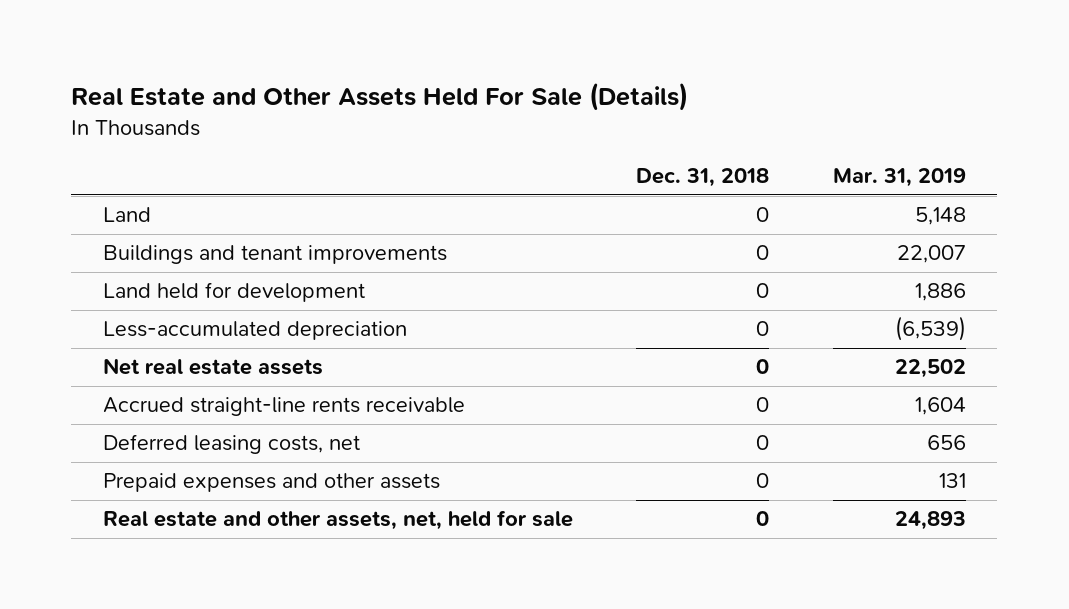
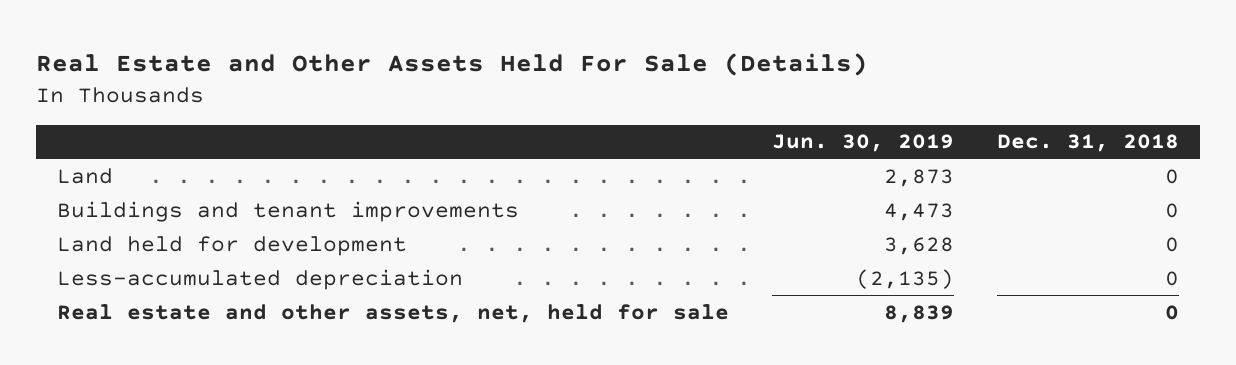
- | Dec. 31, 2018 | Mar. 31, 2019
+ | Jun. 30, 2019 | Dec. 31, 2018
- Net real estate assets | 0 | 22,502
- Accrued straight-line rents receivable | 0 | 1,604
- Deferred leasing costs, net | 0 | 656
- Prepaid expenses and other assets | 0 | 131

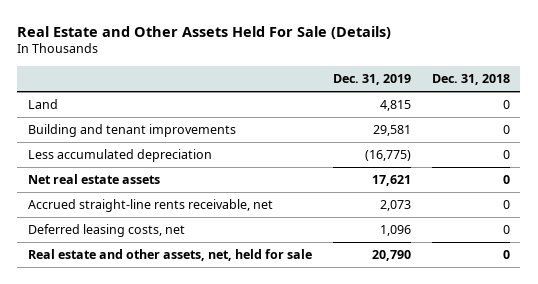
- | Jun. 30, 2019 | Dec. 31, 2018
+ | Dec. 31, 2019 | Dec. 31, 2018
- Buildings and tenant improvements | 4,473 | 0
- Land held for development | 3,628 | 0
- Less-accumulated depreciation | (2,135) | 0
+ Building and tenant improvements | 29,581 | 0
+ Less accumulated depreciation | (16,775) | 0
+ Net real estate assets | 17,621 | 0
+ Accrued straight-line rents receivable, net | 2,073 | 0
+ Deferred leasing costs, net | 1,096 | 0

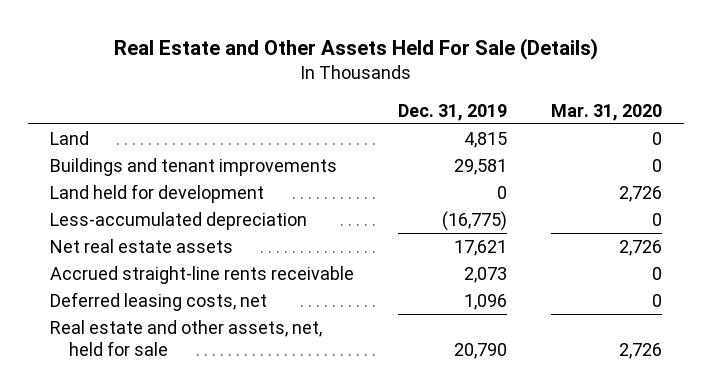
- | Dec. 31, 2019 | Dec. 31, 2018
+ | Dec. 31, 2019 | Mar. 31, 2020
- Building and tenant improvements | 29,581 | 0
- Less accumulated depreciation | (16,775) | 0
+ Buildings and tenant improvements | 29,581 | 0
+ Land held for development | 0 | 2,726
+ Less-accumulated depreciation | (16,775) | 0
- Accrued straight-line rents receivable, net | 2,073 | 0
+ Accrued straight-line rents receivable | 2,073 | 0

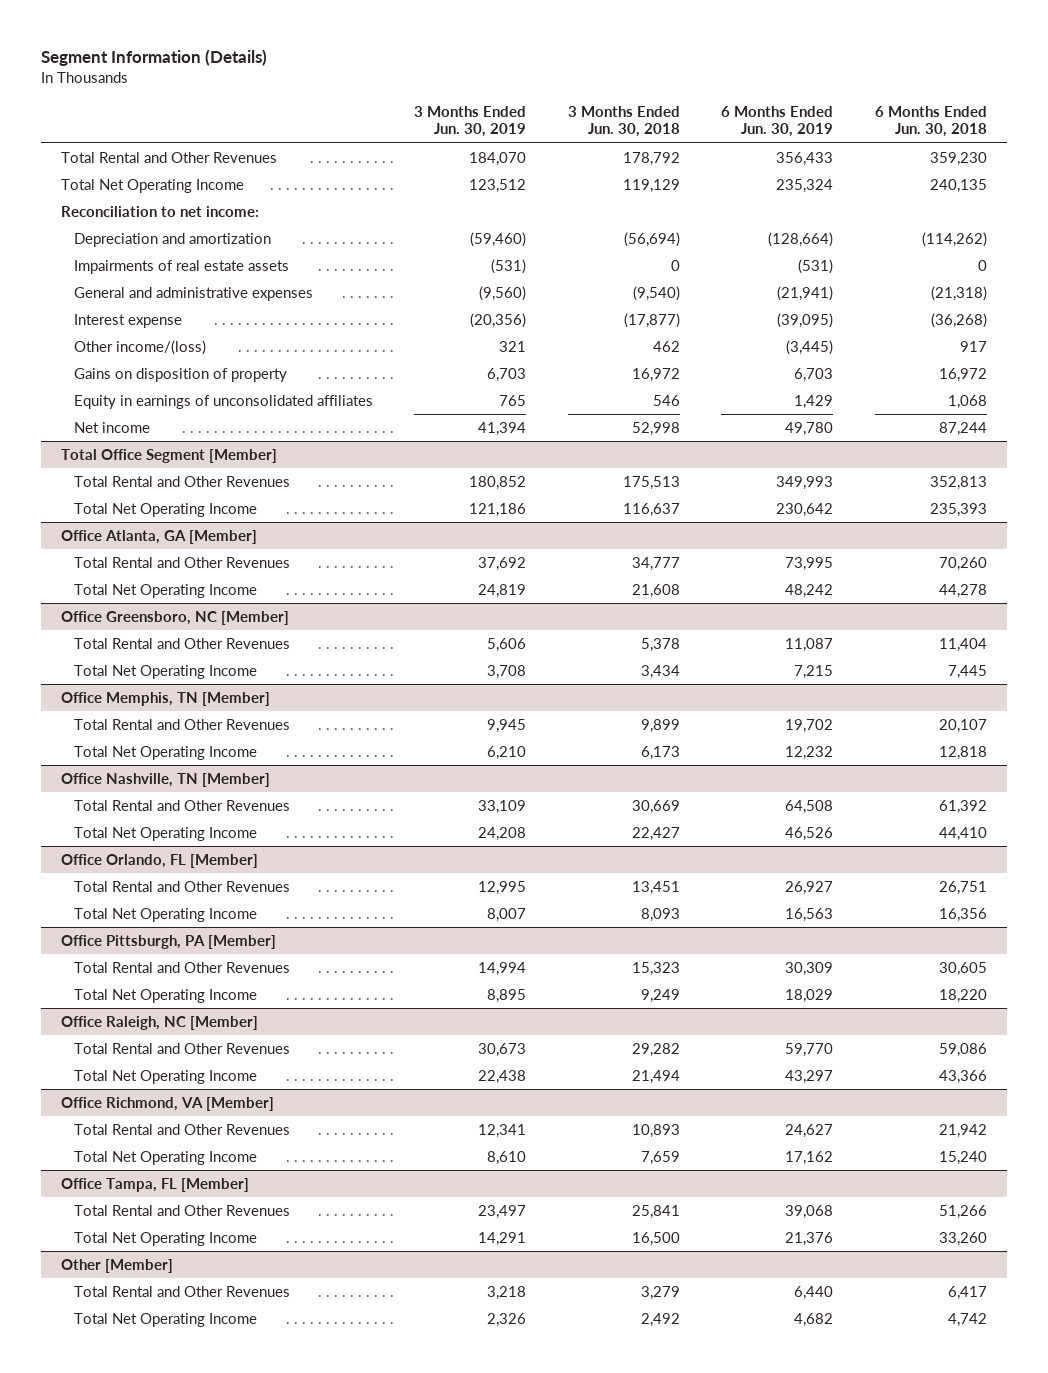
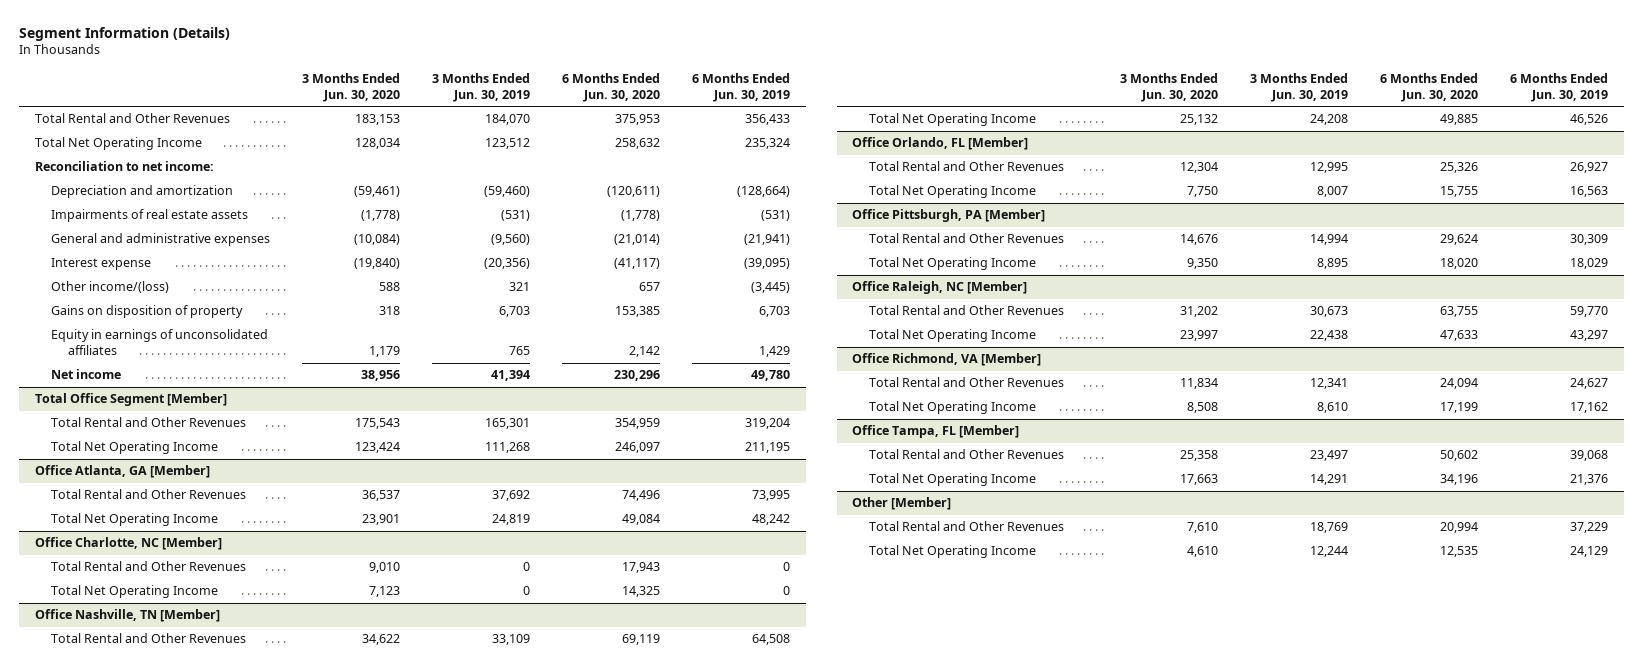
- | 3 Months Ended Jun. 30, 2019 | 3 Months Ended Jun. 30, 2018 | 6 Months Ended Jun. 30, 2019 | 6 Months Ended Jun. 30, 2018
+ | 3 Months Ended Jun. 30, 2020 | 3 Months Ended Jun. 30, 2019 | 6 Months Ended Jun. 30, 2020 | 6 Months Ended Jun. 30, 2019
@ Total Office Segment [Member]
- Total Rental and Other Revenues | 180,852 | 175,513 | 349,993 | 352,813
- Total Net Operating Income | 121,186 | 116,637 | 230,642 | 235,393
+ Total Rental and Other Revenues | 175,543 | 165,301 | 354,959 | 319,204
+ Total Net Operating Income | 123,424 | 111,268 | 246,097 | 211,195
- Office Greensboro, NC [Member]
- Total Rental and Other Revenues | 5,606 | 5,378 | 11,087 | 11,404
- Total Net Operating Income | 3,708 | 3,434 | 7,215 | 7,445
- Office Memphis, TN [Member]
- Total Rental and Other Revenues | 9,945 | 9,899 | 19,702 | 20,107
- Total Net Operating Income | 6,210 | 6,173 | 12,232 | 12,818
+ Office Charlotte, NC [Member]
+ Total Rental and Other Revenues | 9,010 | 0 | 17,943 | 0
+ Total Net Operating Income | 7,123 | 0 | 14,325 | 0
@ Other [Member]
- Total Rental and Other Revenues | 3,218 | 3,279 | 6,440 | 6,417
- Total Net Operating Income | 2,326 | 2,492 | 4,682 | 4,742
+ Total Rental and Other Revenues | 7,610 | 18,769 | 20,994 | 37,229
+ Total Net Operating Income | 4,610 | 12,244 | 12,535 | 24,129

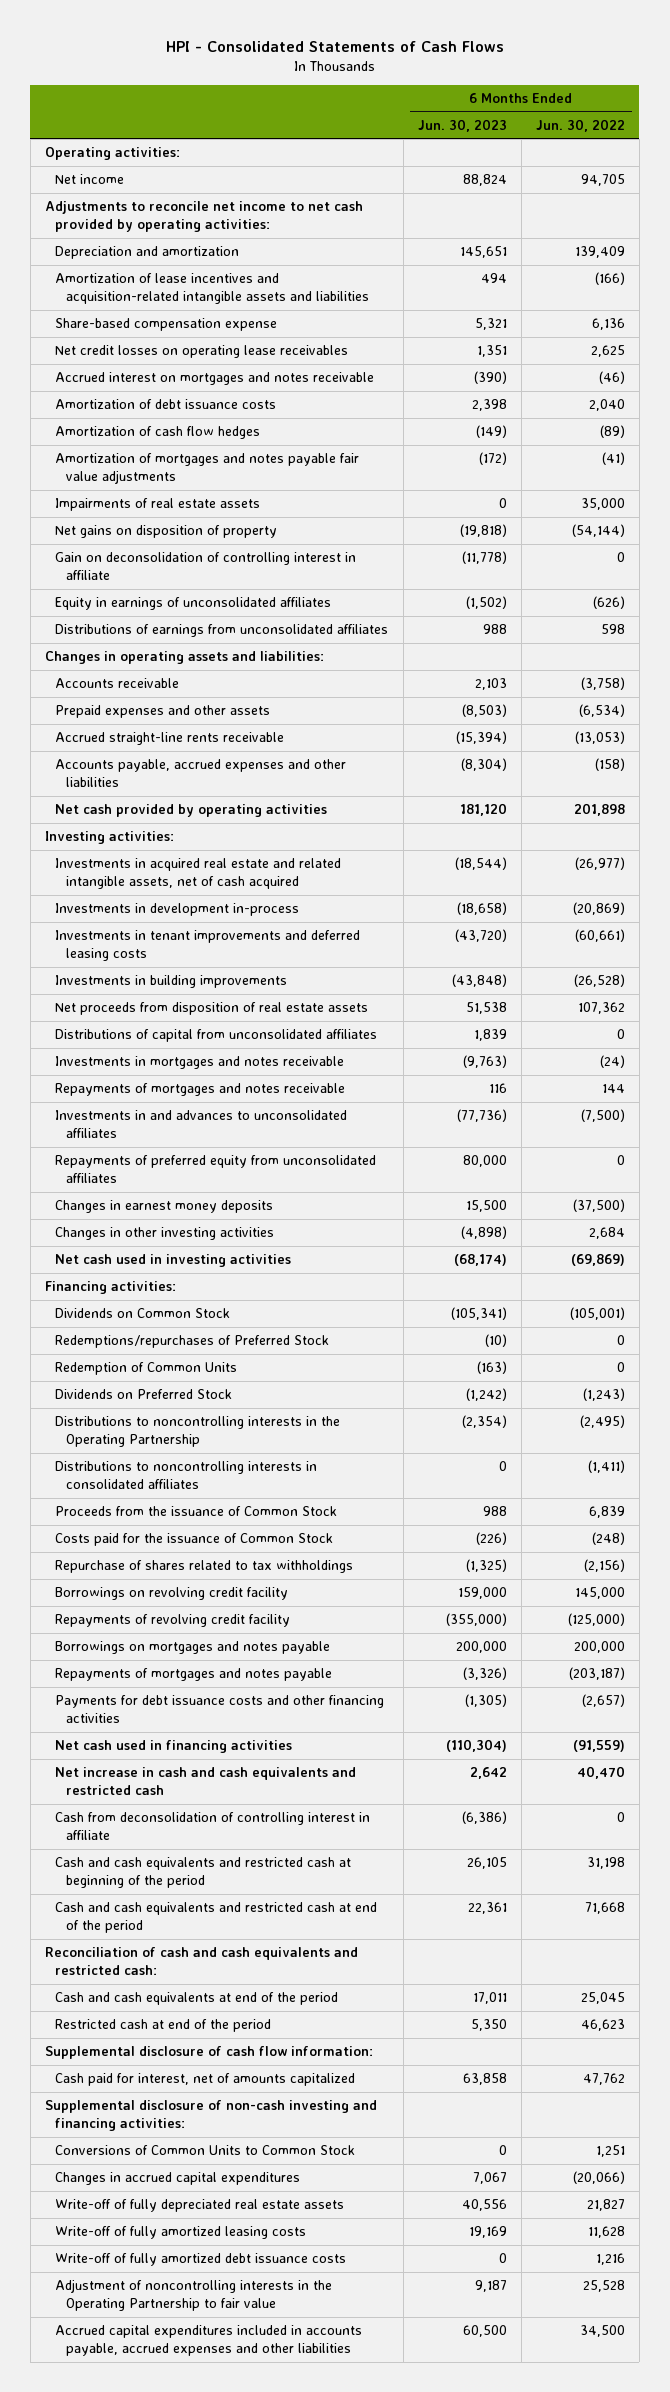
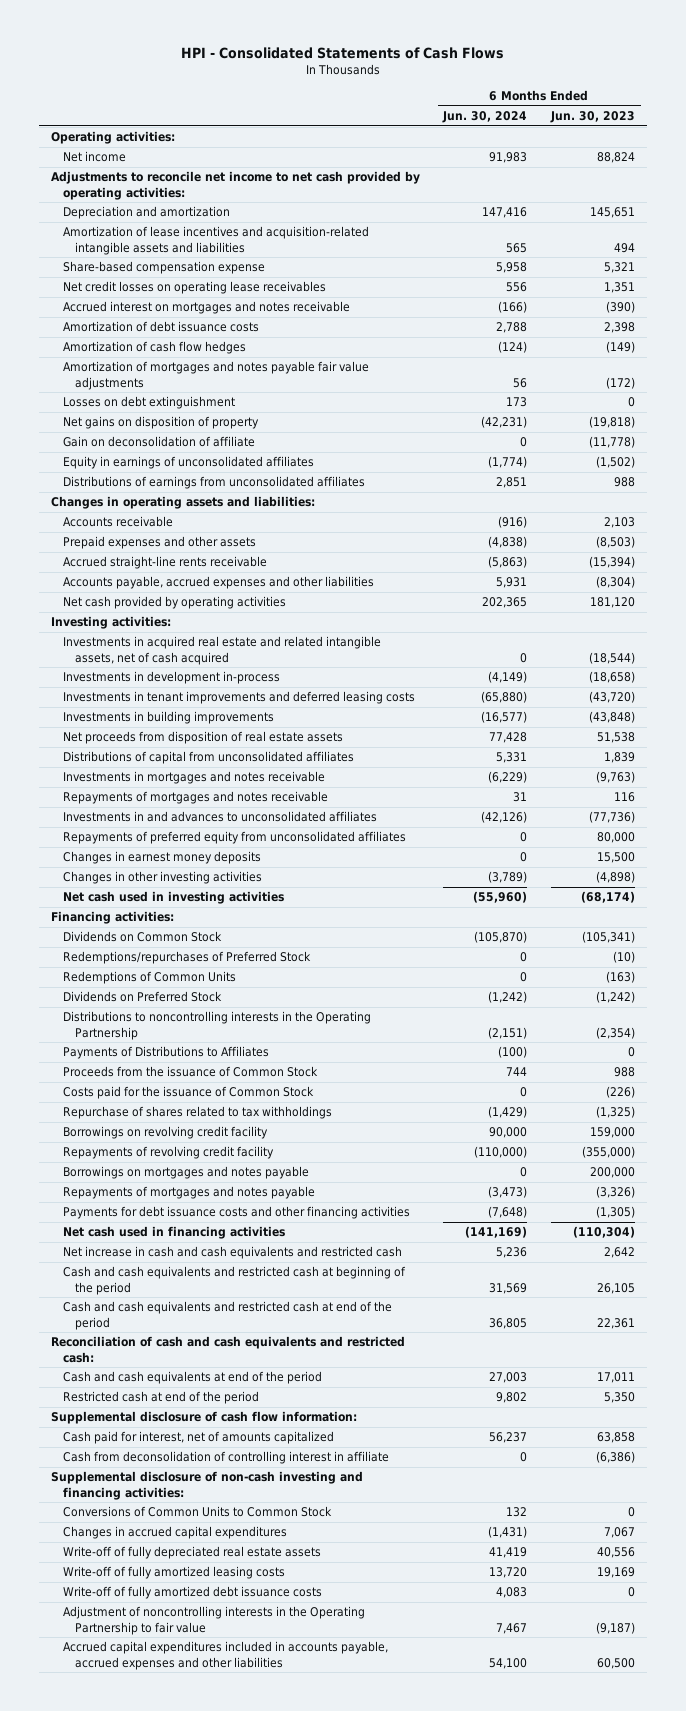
- | 6 Months Ended Jun. 30, 2023 | 6 Months Ended Jun. 30, 2022
+ | 6 Months Ended Jun. 30, 2024 | 6 Months Ended Jun. 30, 2023
- Impairments of real estate assets | 0 | 35,000
+ Losses on debt extinguishment | 173 | 0
- Gain on deconsolidation of controlling interest in affiliate | (11,778) | 0
+ Gain on deconsolidation of affiliate | 0 | (11,778)
- Redemption of Common Units | (163) | 0
+ Redemptions of Common Units | 0 | (163)
- Distributions to noncontrolling interests in consolidated affiliates | 0 | (1,411)
+ Payments of Distributions to Affiliates | (100) | 0
moved down: Cash from deconsolidation of controlling interest in affiliate | 0 | (6,386)
- Adjustment of noncontrolling interests in the Operating Partnership to fair value | 9,187 | 25,528
+ Adjustment of noncontrolling interests in the Operating Partnership to fair value | 7,467 | (9,187)

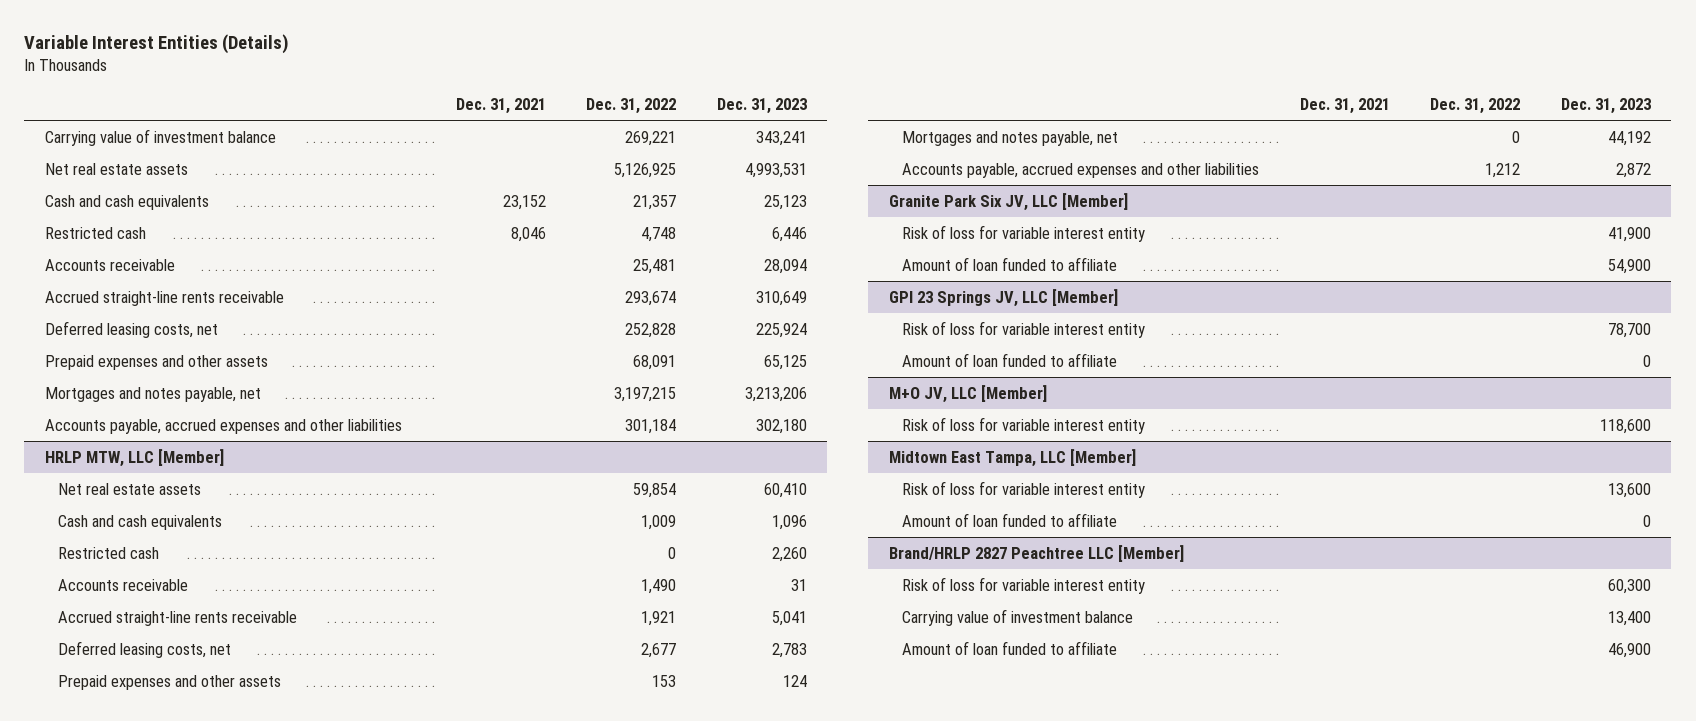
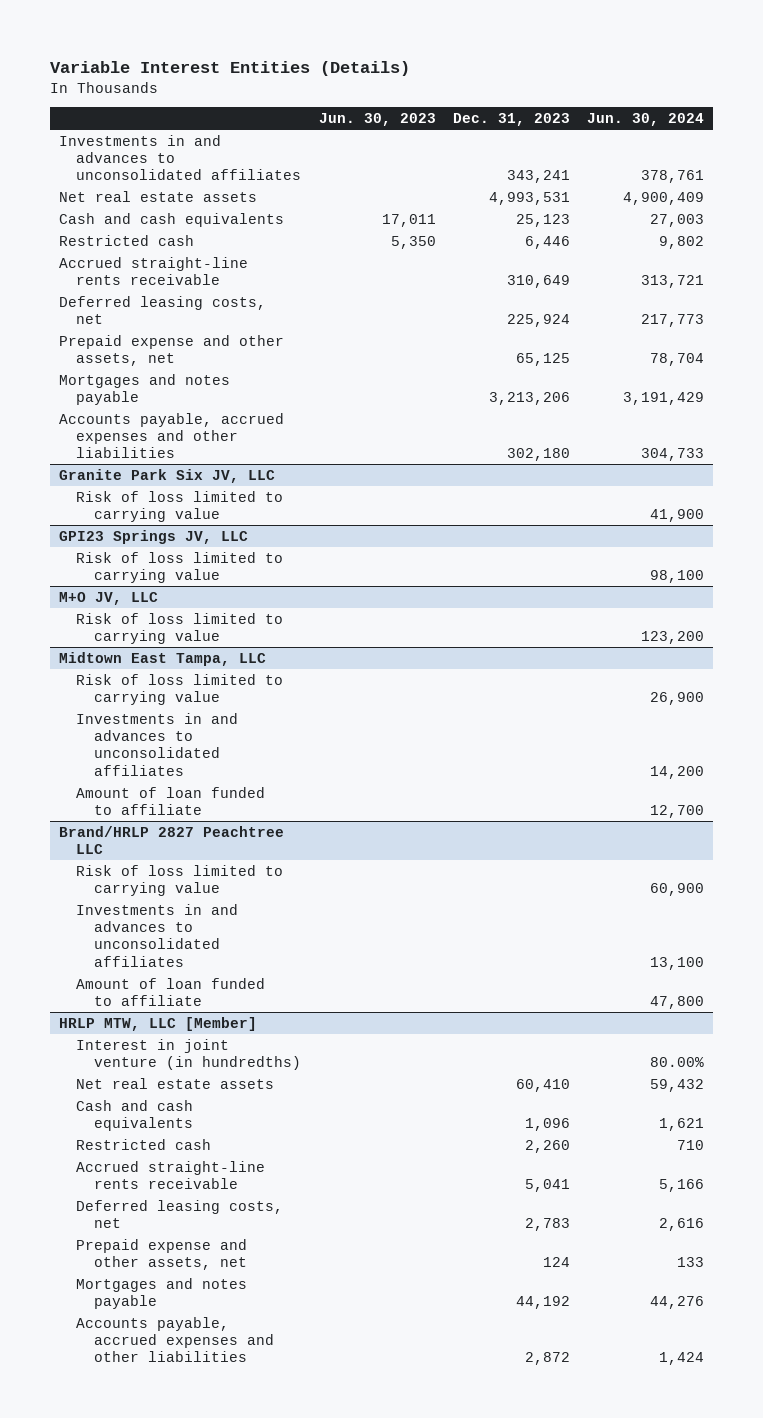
- | Dec. 31, 2021 | Dec. 31, 2022 | Dec. 31, 2023
+ | Jun. 30, 2023 | Dec. 31, 2023 | Jun. 30, 2024
- Carrying value of investment balance | | 269,221 | 343,241
+ Investments in and advances to unconsolidated affiliates | | 343,241 | 378,761
- Accounts receivable | | 25,481 | 28,094
- Prepaid expenses and other assets | | 68,091 | 65,125
- Mortgages and notes payable, net | | 3,197,215 | 3,213,206
+ Prepaid expense and other assets, net | | 65,125 | 78,704
+ Mortgages and notes payable | | 3,213,206 | 3,191,429
+ Granite Park Six JV, LLC
+ Risk of loss limited to carrying value | | | 41,900
+ GPI23 Springs JV, LLC
+ Risk of loss limited to carrying value | | | 98,100
+ M+O JV, LLC
+ Risk of loss limited to carrying value | | | 123,200
+ Midtown East Tampa, LLC
+ Risk of loss limited to carrying value | | | 26,900
+ Investments in and advances to unconsolidated affiliates | | | 14,200
+ Amount of loan funded to affiliate | | | 12,700
+ Brand/HRLP 2827 Peachtree LLC
+ Risk of loss limited to carrying value | | | 60,900
+ Investments in and advances to unconsolidated affiliates | | | 13,100
+ Amount of loan funded to affiliate | | | 47,800
@ HRLP MTW, LLC [Member]
+ Interest in joint venture (in hundredths) | | | 80.00%
- Accounts receivable | | 1,490 | 31
- Prepaid expenses and other assets | | 153 | 124
- Mortgages and notes payable, net | | 0 | 44,192
+ Prepaid expense and other assets, net | | 124 | 133
+ Mortgages and notes payable | | 44,192 | 44,276
- Granite Park Six JV, LLC [Member]
- Risk of loss for variable interest entity | | | 41,900
- Amount of loan funded to affiliate | | | 54,900
- GPI 23 Springs JV, LLC [Member]
- Risk of loss for variable interest entity | | | 78,700
- Amount of loan funded to affiliate | | | 0
- M+O JV, LLC [Member]
- Risk of loss for variable interest entity | | | 118,600
- Midtown East Tampa, LLC [Member]
- Risk of loss for variable interest entity | | | 13,600
- Amount of loan funded to affiliate | | | 0
- Brand/HRLP 2827 Peachtree LLC [Member]
- Risk of loss for variable interest entity | | | 60,300
- Carrying value of investment balance | | | 13,400
- Amount of loan funded to affiliate | | | 46,900

